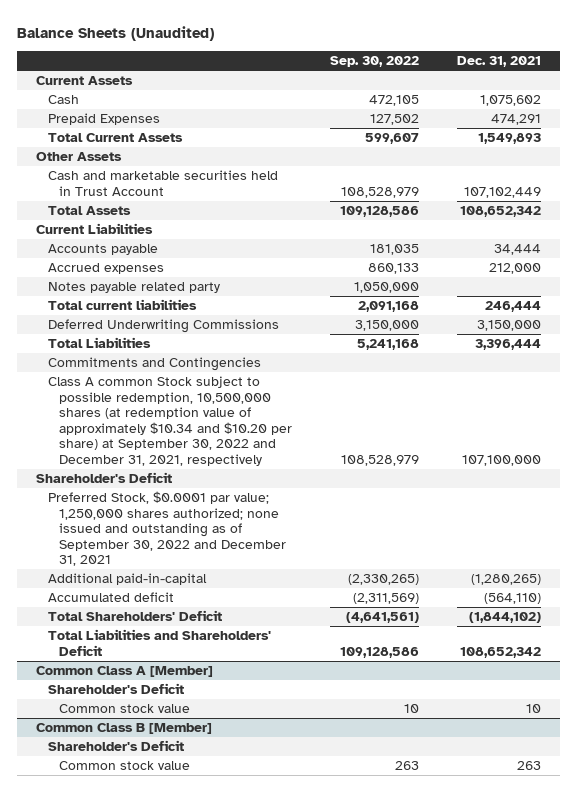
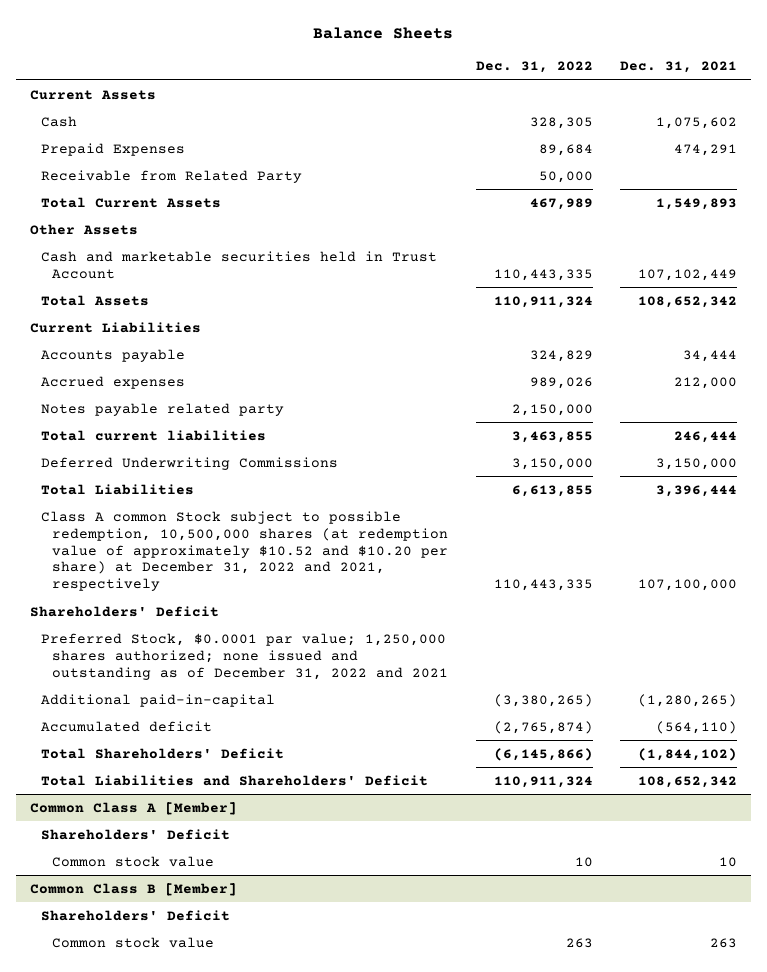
- Balance Sheets (Unaudited)
+ Balance Sheets
- | Sep. 30, 2022 | Dec. 31, 2021
+ | Dec. 31, 2022 | Dec. 31, 2021
+ Receivable from Related Party | 50,000 |
- Commitments and Contingencies
- Class A common Stock subject to possible redemption, 10,500,000 shares (at redemption value of approximately $10.34 and $10.20 per share) at September 30, 2022 and December 31, 2021, respectively | 108,528,979 | 107,100,000
- Shareholder's Deficit
- Preferred Stock, $0.0001 par value; 1,250,000 shares authorized; none issued and outstanding as of September 30, 2022 and December 31, 2021
+ Class A common Stock subject to possible redemption, 10,500,000 shares (at redemption value of approximately $10.52 and $10.20 per share) at December 31, 2022 and 2021, respectively | 110,443,335 | 107,100,000
+ Shareholders' Deficit
+ Preferred Stock, $0.0001 par value; 1,250,000 shares authorized; none issued and outstanding as of December 31, 2022 and 2021
@ Common Class A [Member]
- Shareholder's Deficit
+ Shareholders' Deficit
@ Common Class B [Member]
- Shareholder's Deficit
+ Shareholders' Deficit

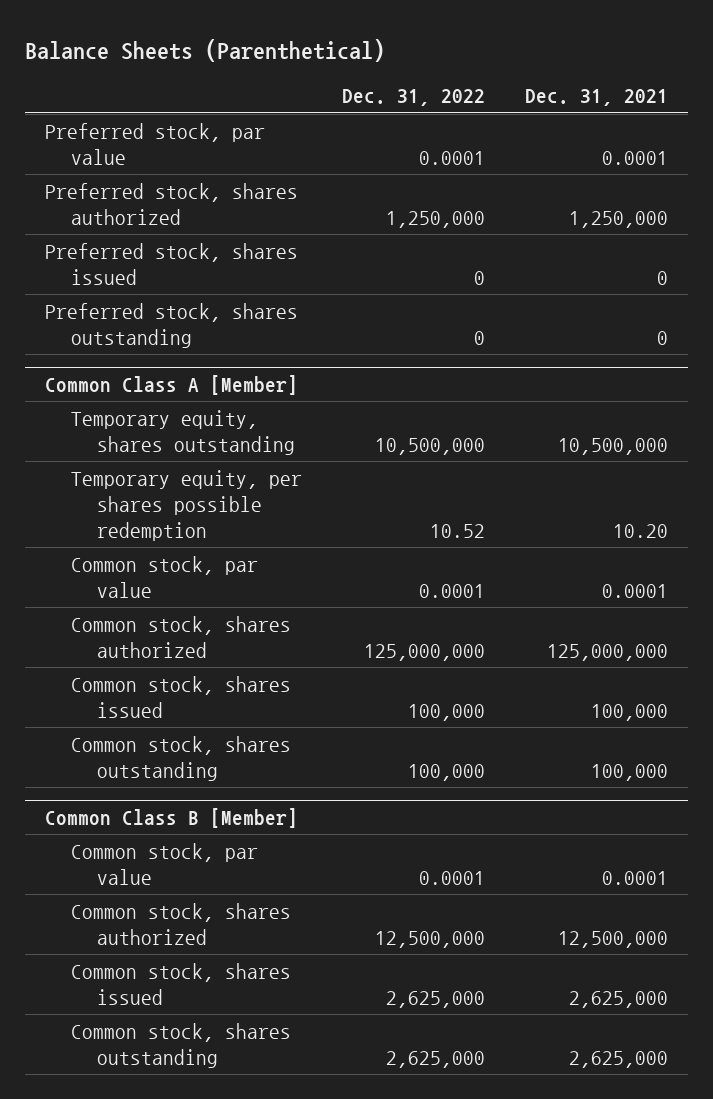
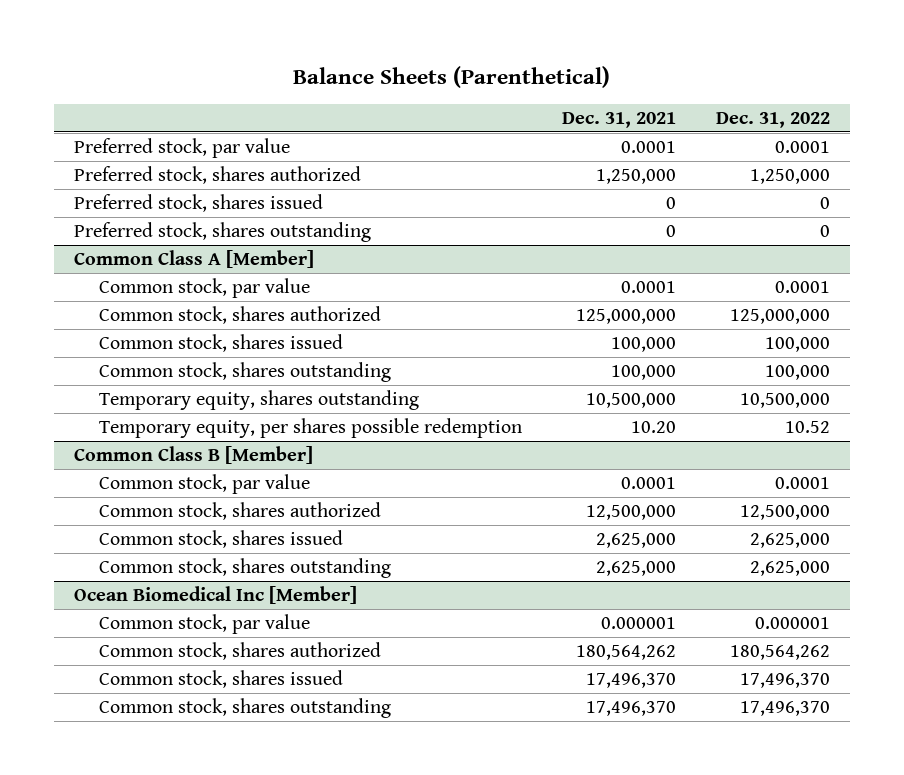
- | Dec. 31, 2022 | Dec. 31, 2021
+ | Dec. 31, 2021 | Dec. 31, 2022
@ Common Class A [Member]
moved down: Temporary equity, shares outstanding | 10,500,000 | 10,500,000
moved down: Temporary equity, per shares possible redemption | 10.20 | 10.52
+ Ocean Biomedical Inc [Member]
+ Common stock, par value | 0.000001 | 0.000001
+ Common stock, shares authorized | 180,564,262 | 180,564,262
+ Common stock, shares issued | 17,496,370 | 17,496,370
+ Common stock, shares outstanding | 17,496,370 | 17,496,370

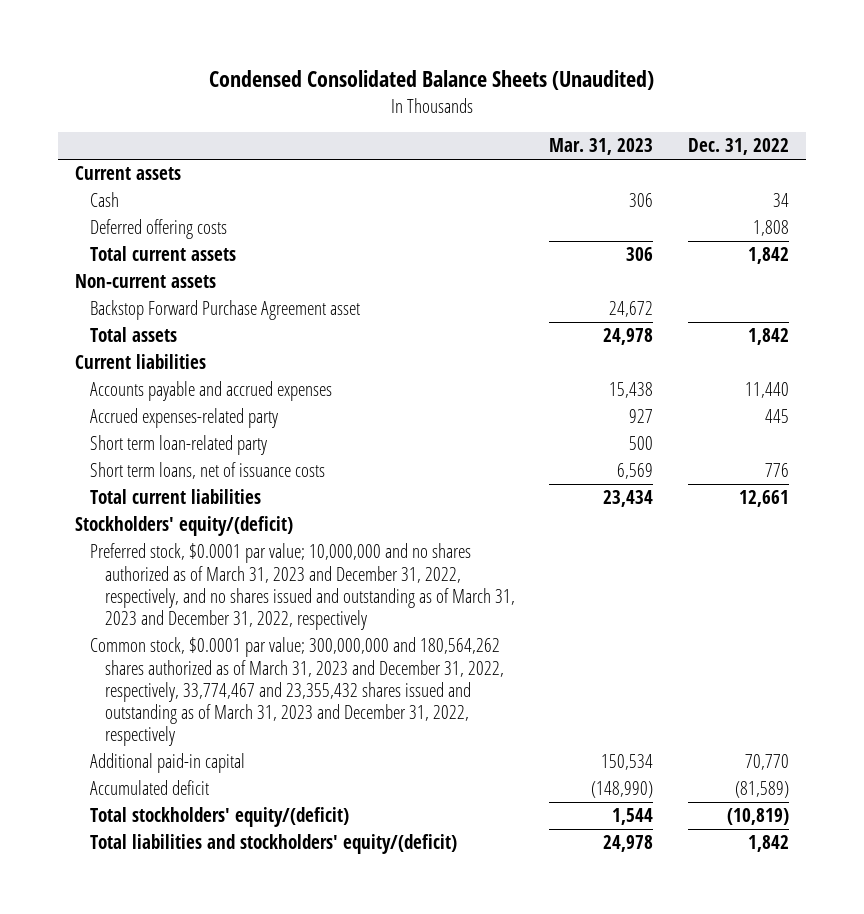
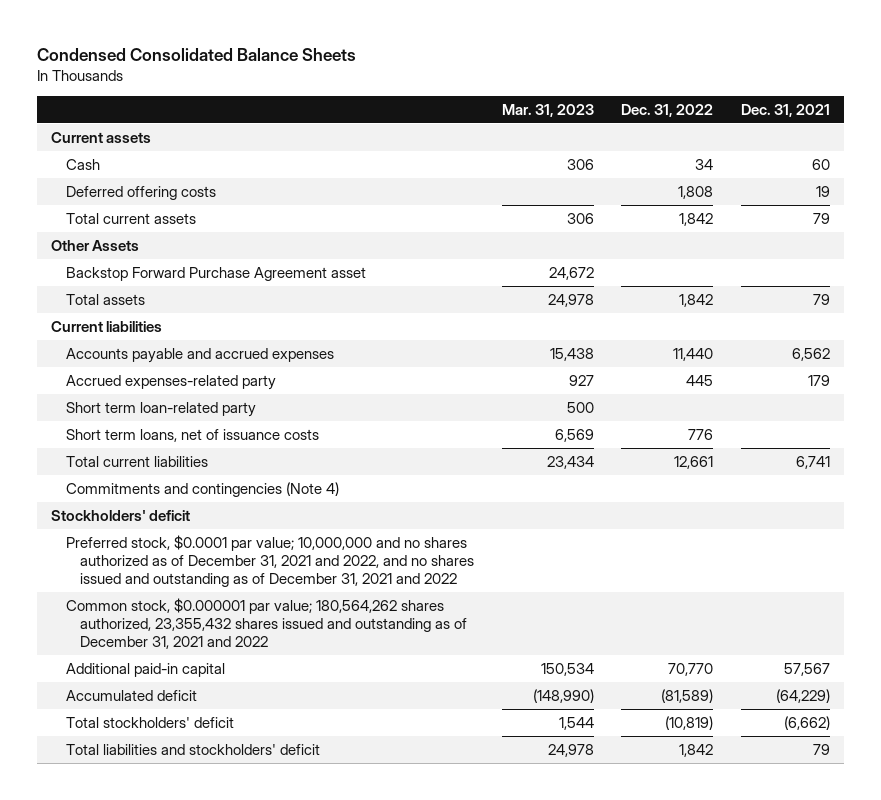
- Condensed Consolidated Balance Sheets (Unaudited)
+ Condensed Consolidated Balance Sheets
- | Mar. 31, 2023 | Dec. 31, 2022
+ | Mar. 31, 2023 | Dec. 31, 2022 | Dec. 31, 2021
- Non-current assets
+ Other Assets
- Stockholders' equity/(deficit)
- Preferred stock, $0.0001 par value; 10,000,000 and no shares authorized as of March 31, 2023 and December 31, 2022, respectively, and no shares issued and outstanding as of March 31, 2023 and December 31, 2022, respectively
- Common stock, $0.0001 par value; 300,000,000 and 180,564,262 shares authorized as of March 31, 2023 and December 31, 2022, respectively, 33,774,467 and 23,355,432 shares issued and outstanding as of March 31, 2023 and December 31, 2022, respectively
+ Commitments and contingencies (Note 4)
+ Stockholders' deficit
+ Preferred stock, $0.0001 par value; 10,000,000 and no shares authorized as of December 31, 2021 and 2022, and no shares issued and outstanding as of December 31, 2021 and 2022
+ Common stock, $0.000001 par value; 180,564,262 shares authorized, 23,355,432 shares issued and outstanding as of December 31, 2021 and 2022
- Total stockholders' equity/(deficit) | 1,544 | (10,819)
- Total liabilities and stockholders' equity/(deficit) | 24,978 | 1,842
+ Total stockholders' deficit | 1,544 | (10,819) | (6,662)
+ Total liabilities and stockholders' deficit | 24,978 | 1,842 | 79

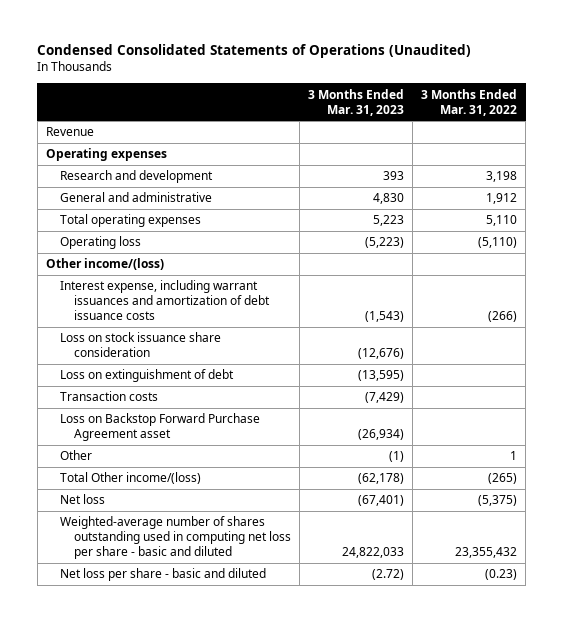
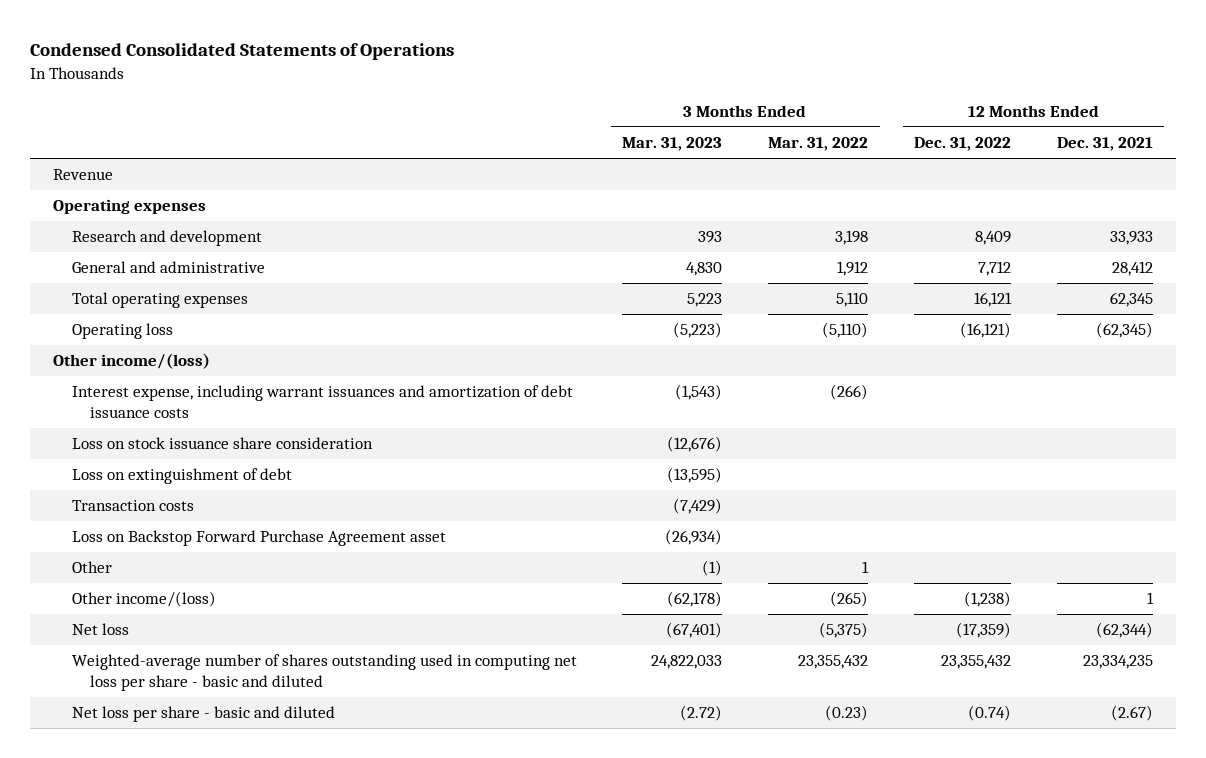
- Condensed Consolidated Statements of Operations (Unaudited)
+ Condensed Consolidated Statements of Operations
- | 3 Months Ended Mar. 31, 2023 | 3 Months Ended Mar. 31, 2022
+ | 3 Months Ended Mar. 31, 2023 | 3 Months Ended Mar. 31, 2022 | 12 Months Ended Dec. 31, 2022 | 12 Months Ended Dec. 31, 2021
- Total Other income/(loss) | (62,178) | (265)
+ Other income/(loss) | (62,178) | (265) | (1,238) | 1

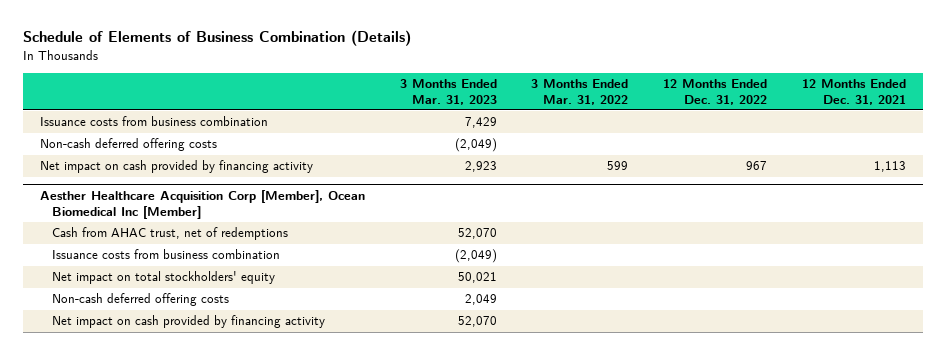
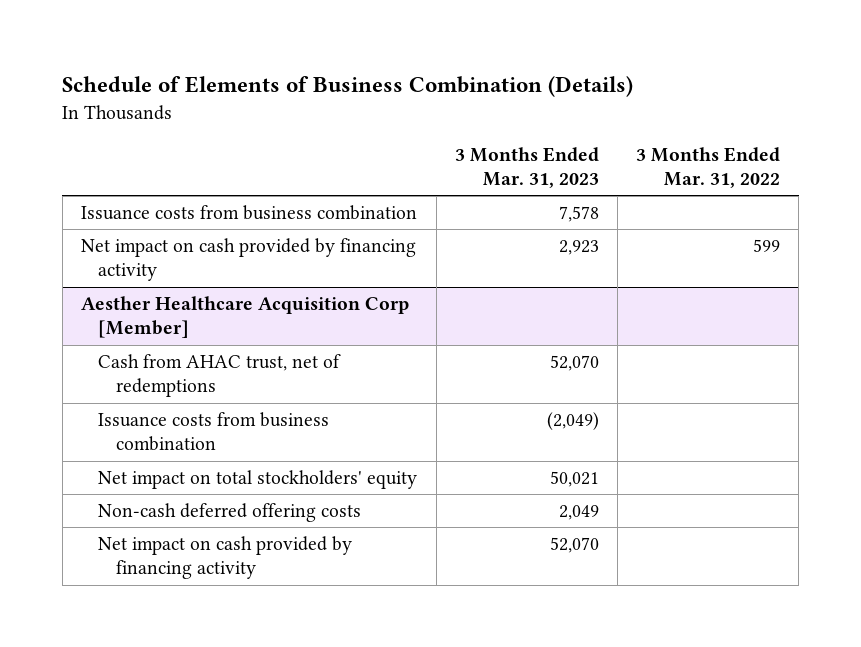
- | 3 Months Ended Mar. 31, 2023 | 3 Months Ended Mar. 31, 2022 | 12 Months Ended Dec. 31, 2022 | 12 Months Ended Dec. 31, 2021
+ | 3 Months Ended Mar. 31, 2023 | 3 Months Ended Mar. 31, 2022
- Issuance costs from business combination | 7,429 | | |
- Non-cash deferred offering costs | (2,049) | | |
+ Issuance costs from business combination | 7,578 |
- Aesther Healthcare Acquisition Corp [Member], Ocean Biomedical Inc [Member]
+ Aesther Healthcare Acquisition Corp [Member]

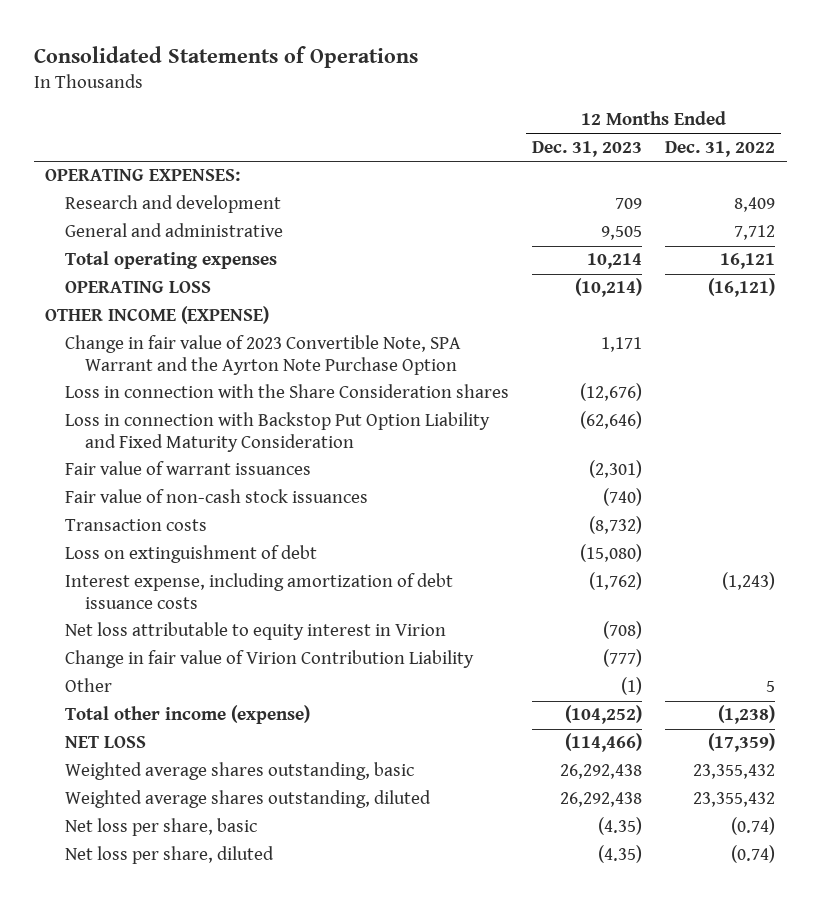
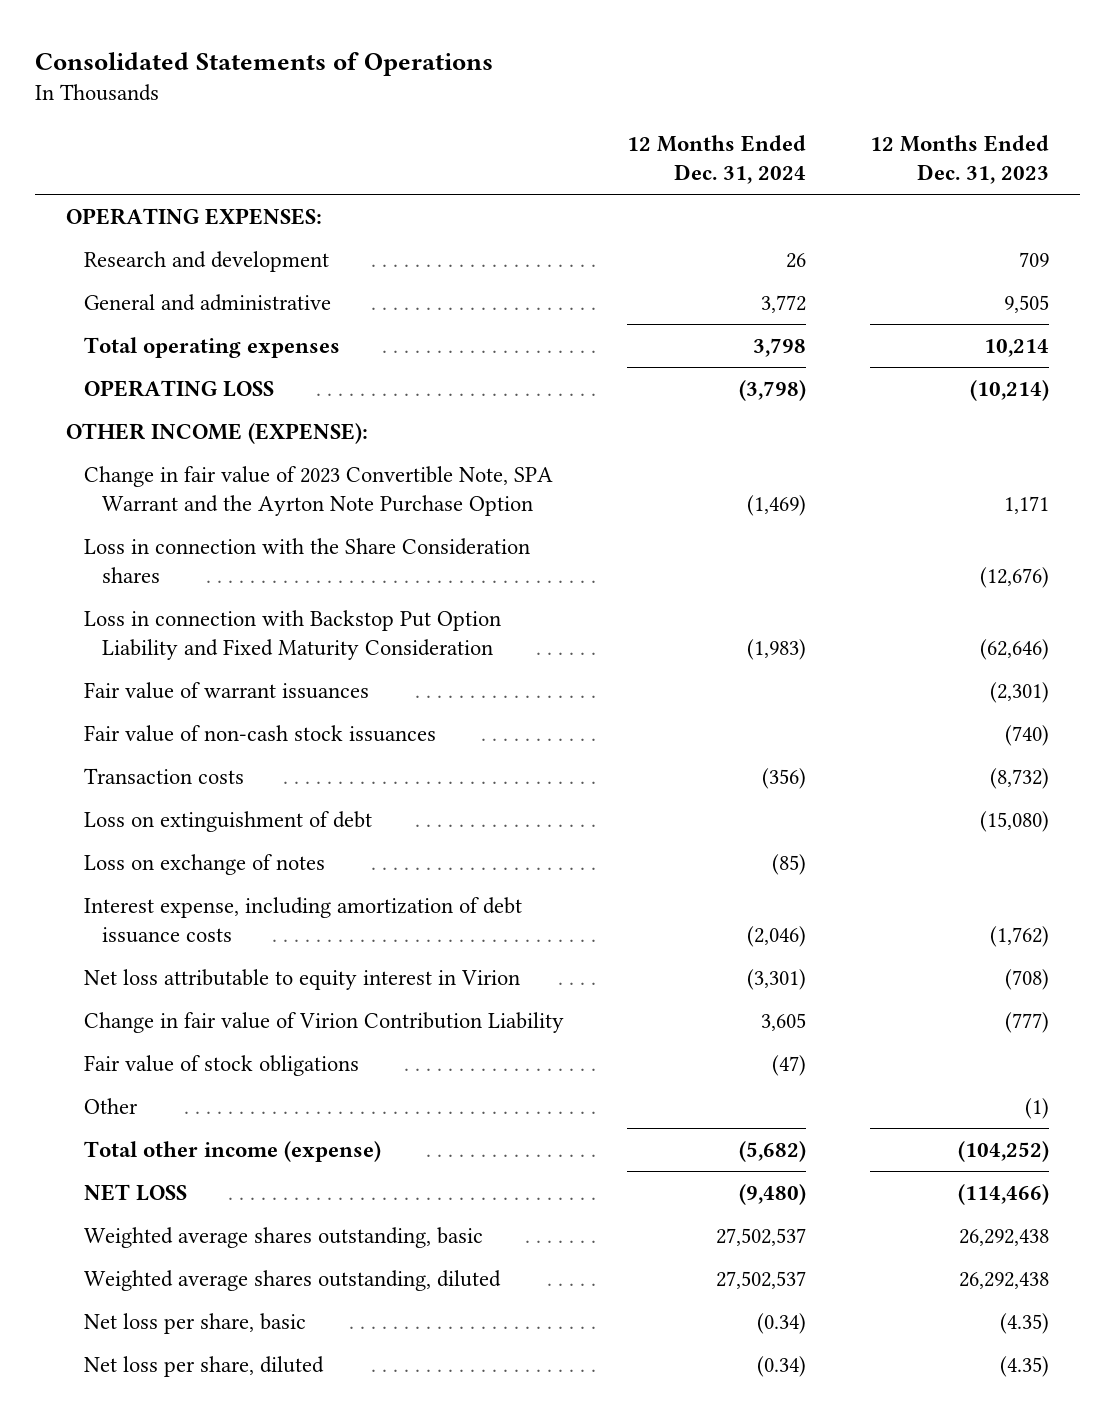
- | 12 Months Ended Dec. 31, 2023 | 12 Months Ended Dec. 31, 2022
+ | 12 Months Ended Dec. 31, 2024 | 12 Months Ended Dec. 31, 2023
- OTHER INCOME (EXPENSE)
+ OTHER INCOME (EXPENSE):
+ Loss on exchange of notes | (85) |
+ Fair value of stock obligations | (47) |

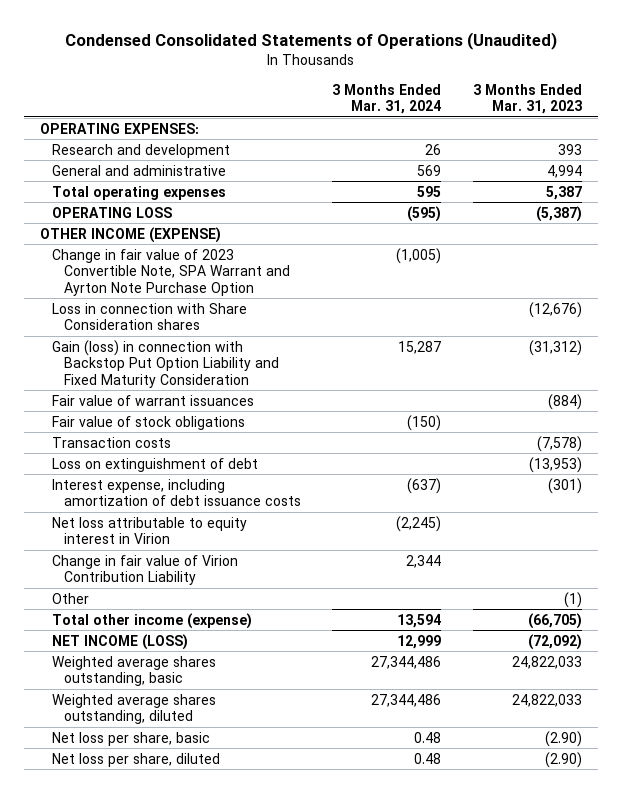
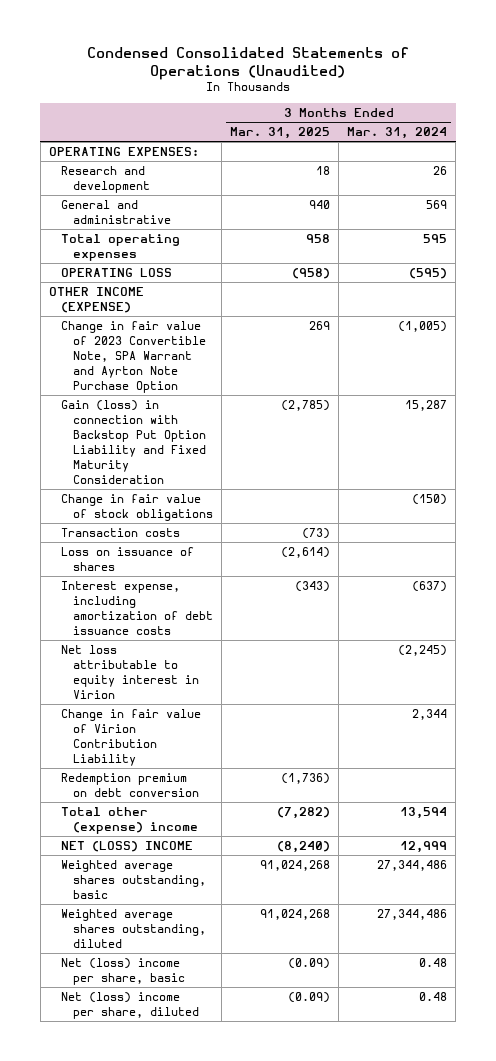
- | 3 Months Ended Mar. 31, 2024 | 3 Months Ended Mar. 31, 2023
+ | 3 Months Ended Mar. 31, 2025 | 3 Months Ended Mar. 31, 2024
- Loss in connection with Share Consideration shares | | (12,676)
- Fair value of warrant issuances | | (884)
- Fair value of stock obligations | (150) |
+ Change in fair value of stock obligations | | (150)
- Loss on extinguishment of debt | | (13,953)
+ Loss on issuance of shares | (2,614) |
- Other | | (1)
- Total other income (expense) | 13,594 | (66,705)
- NET INCOME (LOSS) | 12,999 | (72,092)
+ Redemption premium on debt conversion | (1,736) |
+ Total other (expense) income | (7,282) | 13,594
+ NET (LOSS) INCOME | (8,240) | 12,999
- Net loss per share, basic | 0.48 | (2.90)
- Net loss per share, diluted | 0.48 | (2.90)
+ Net (loss) income per share, basic | (0.09) | 0.48
+ Net (loss) income per share, diluted | (0.09) | 0.48

